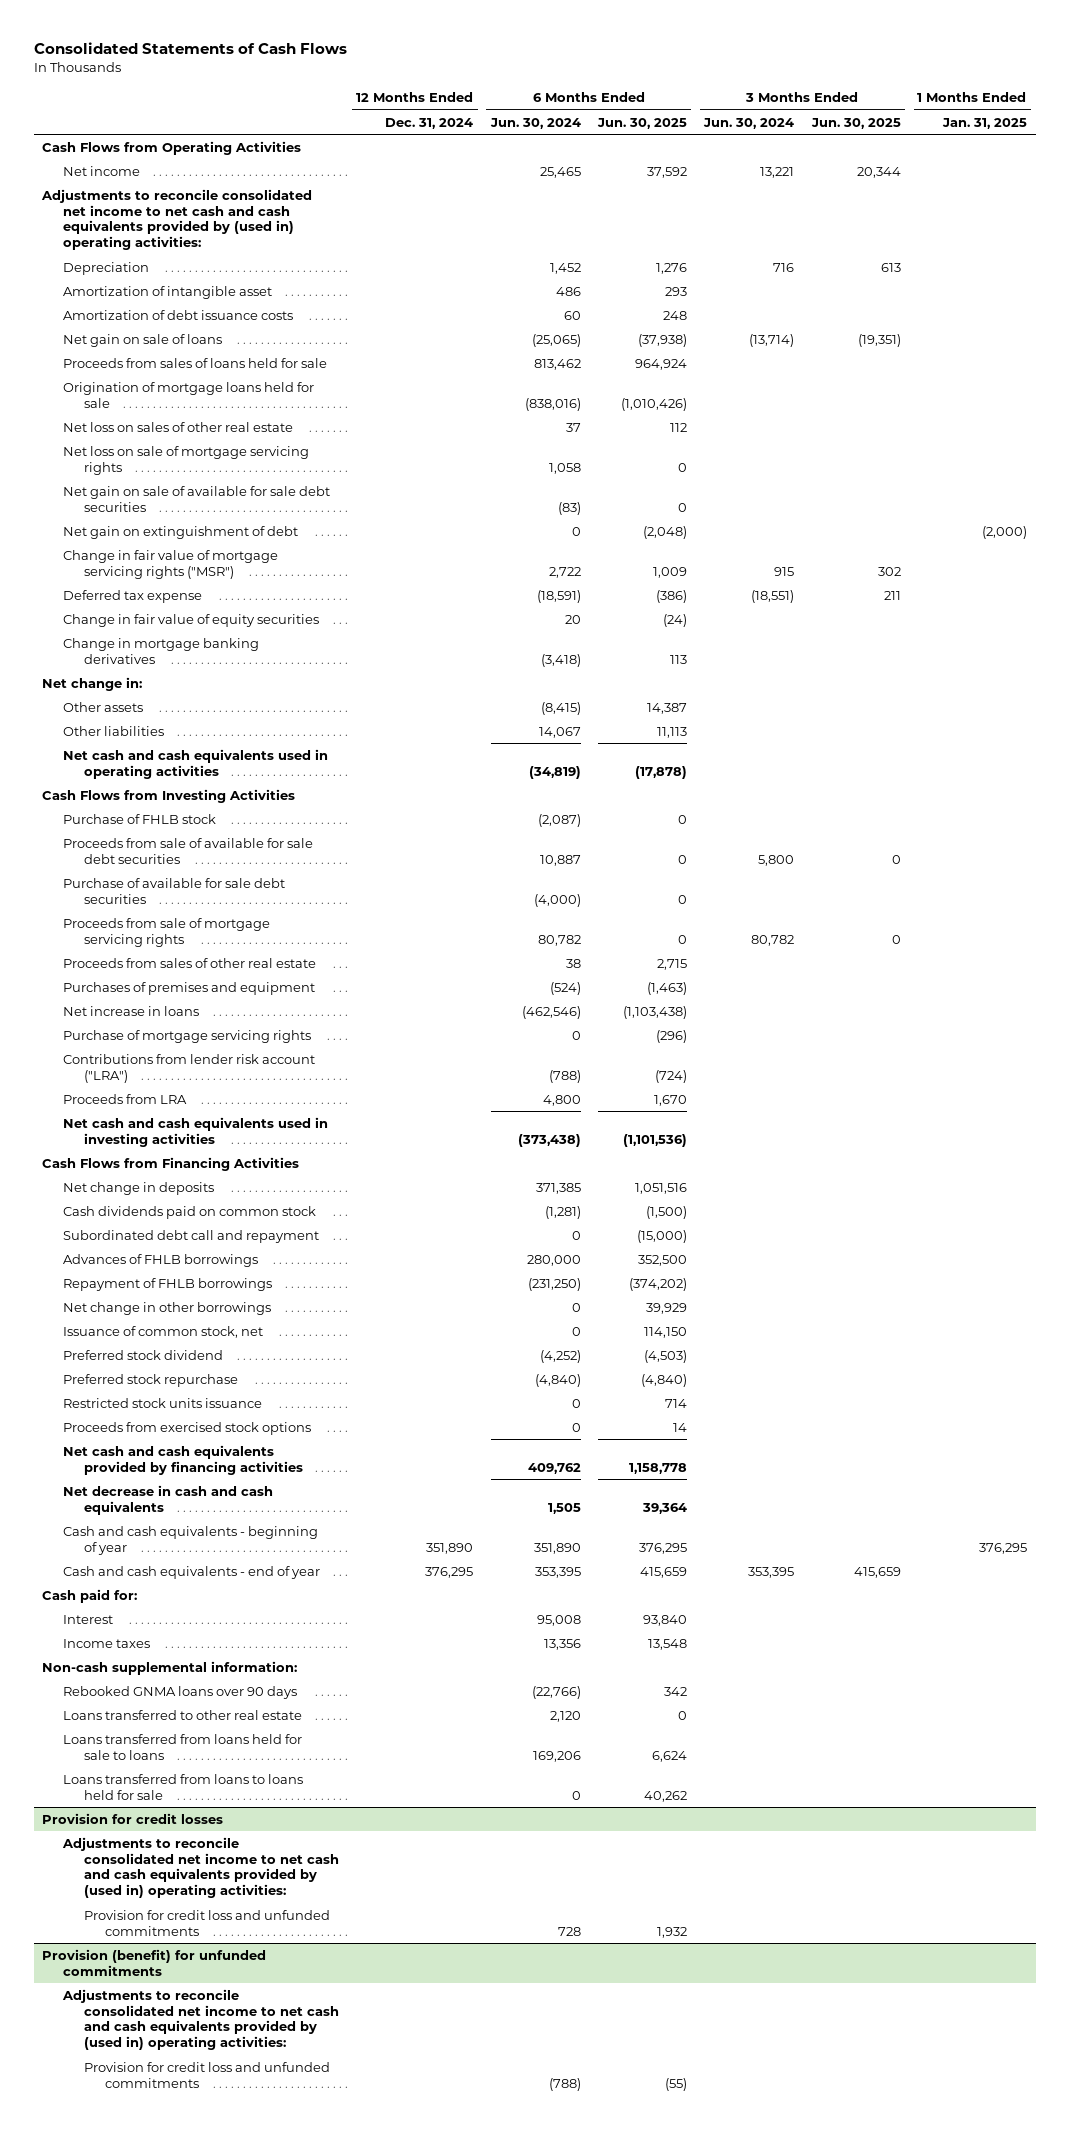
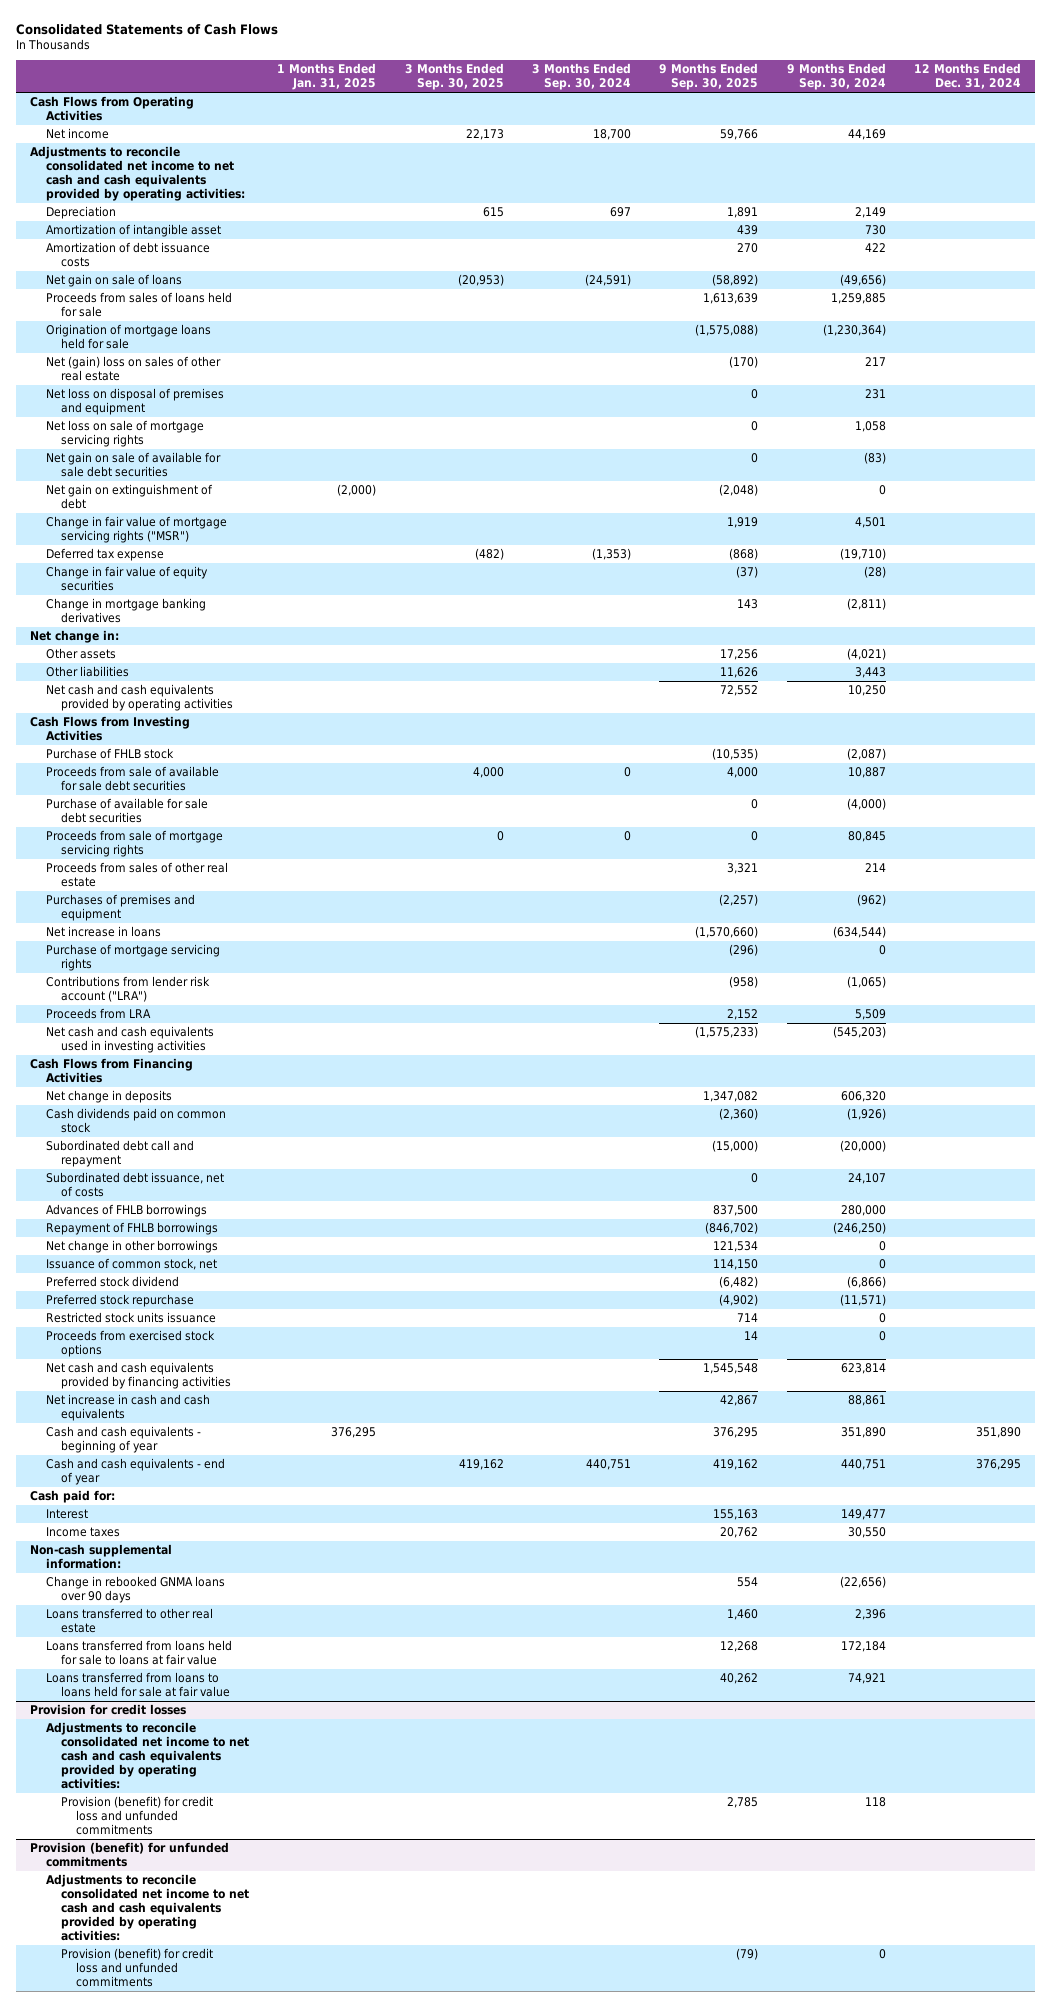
- | 12 Months Ended Dec. 31, 2024 | 6 Months Ended Jun. 30, 2024 | 6 Months Ended Jun. 30, 2025 | 3 Months Ended Jun. 30, 2024 | 3 Months Ended Jun. 30, 2025 | 1 Months Ended Jan. 31, 2025
+ | 1 Months Ended Jan. 31, 2025 | 3 Months Ended Sep. 30, 2025 | 3 Months Ended Sep. 30, 2024 | 9 Months Ended Sep. 30, 2025 | 9 Months Ended Sep. 30, 2024 | 12 Months Ended Dec. 31, 2024
- Adjustments to reconcile consolidated net income to net cash and cash equivalents provided by (used in) operating activities:
+ Adjustments to reconcile consolidated net income to net cash and cash equivalents provided by operating activities:
- Net loss on sales of other real estate | | 37 | 112 | | |
+ Net (gain) loss on sales of other real estate | | | | (170) | 217 |
+ Net loss on disposal of premises and equipment | | | | 0 | 231 |
- Net cash and cash equivalents used in operating activities | | (34,819) | (17,878) | | |
+ Net cash and cash equivalents provided by operating activities | | | | 72,552 | 10,250 |
+ Subordinated debt issuance, net of costs | | | | 0 | 24,107 |
- Net decrease in cash and cash equivalents | | 1,505 | 39,364 | | |
+ Net increase in cash and cash equivalents | | | | 42,867 | 88,861 |
- Rebooked GNMA loans over 90 days | | (22,766) | 342 | | |
+ Change in rebooked GNMA loans over 90 days | | | | 554 | (22,656) |
- Loans transferred from loans held for sale to loans | | 169,206 | 6,624 | | |
- Loans transferred from loans to loans held for sale | | 0 | 40,262 | | |
+ Loans transferred from loans held for sale to loans at fair value | | | | 12,268 | 172,184 |
+ Loans transferred from loans to loans held for sale at fair value | | | | 40,262 | 74,921 |
@ Provision for credit losses
- Adjustments to reconcile consolidated net income to net cash and cash equivalents provided by (used in) operating activities:
- Provision for credit loss and unfunded commitments | | 728 | 1,932 | | |
+ Adjustments to reconcile consolidated net income to net cash and cash equivalents provided by operating activities:
+ Provision (benefit) for credit loss and unfunded commitments | | | | 2,785 | 118 |
@ Provision (benefit) for unfunded commitments
- Adjustments to reconcile consolidated net income to net cash and cash equivalents provided by (used in) operating activities:
- Provision for credit loss and unfunded commitments | | (788) | (55) | | |
+ Adjustments to reconcile consolidated net income to net cash and cash equivalents provided by operating activities:
+ Provision (benefit) for credit loss and unfunded commitments | | | | (79) | 0 |

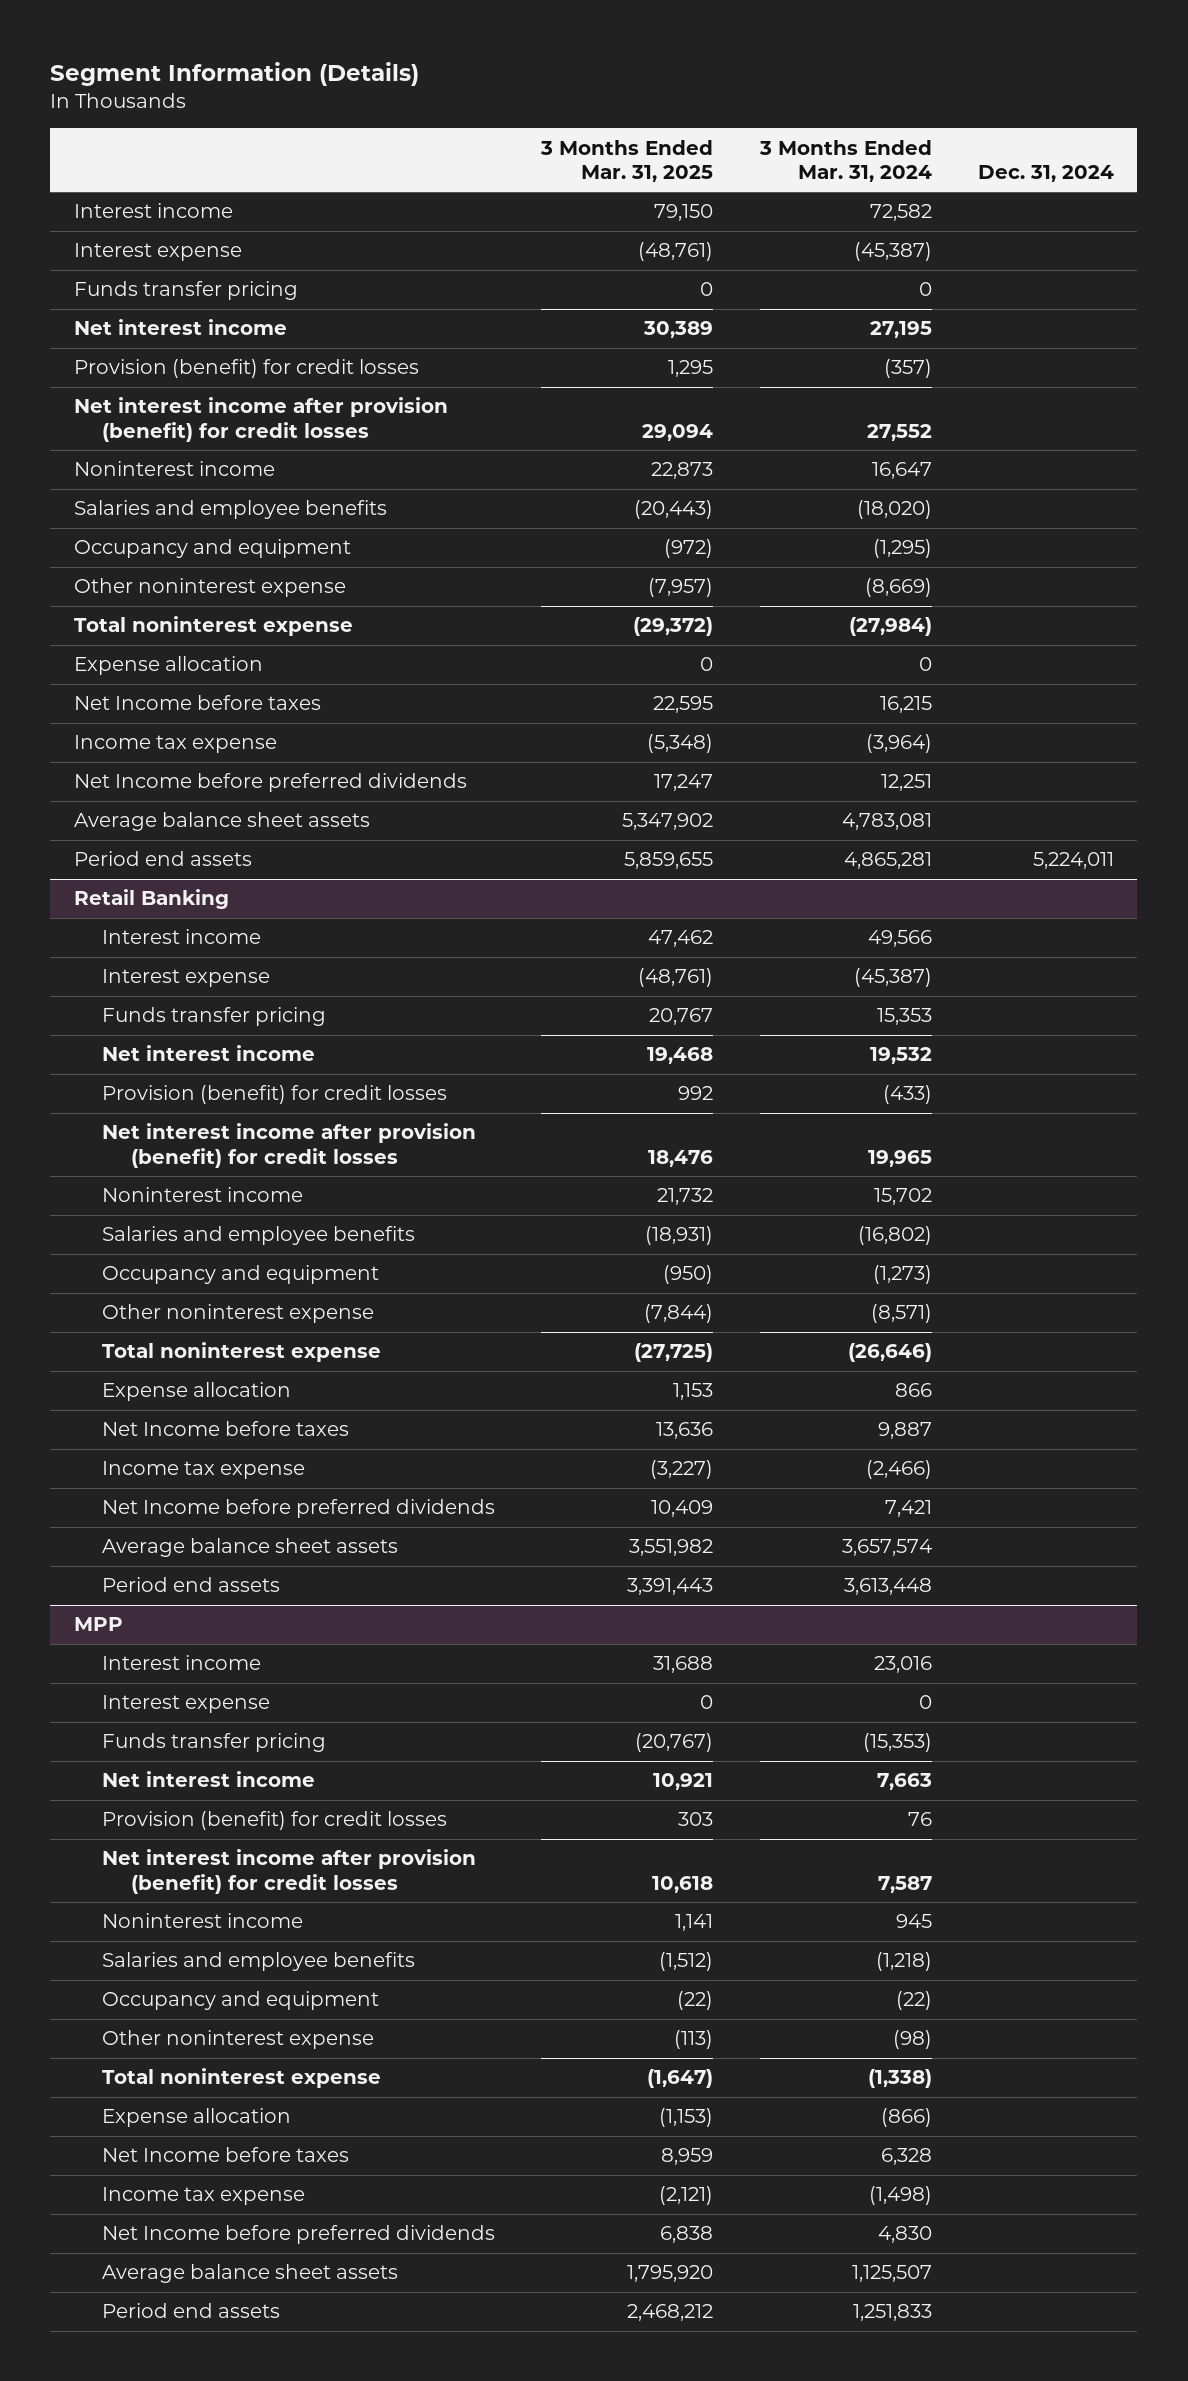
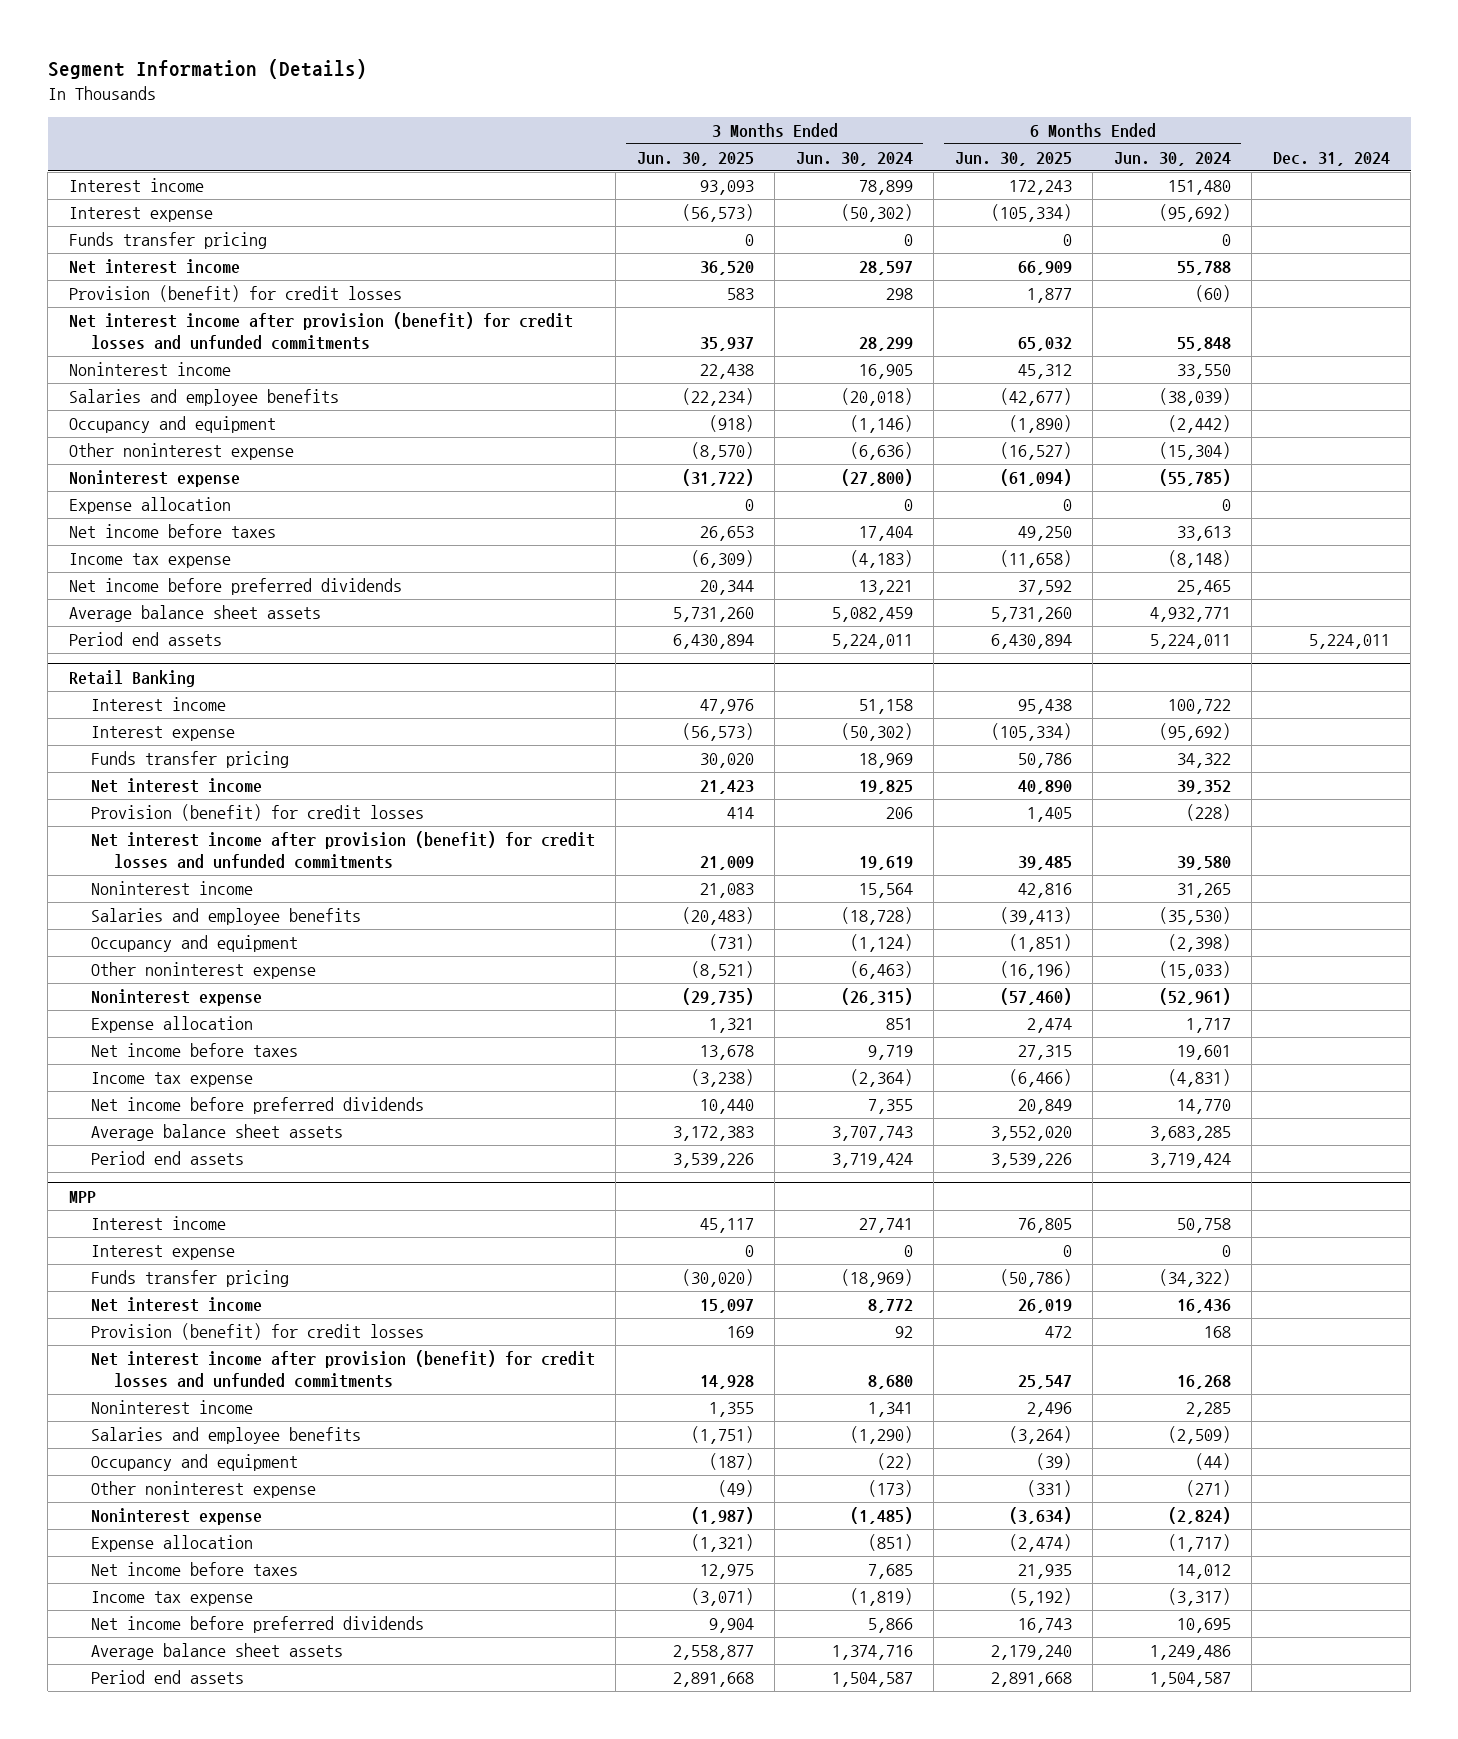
- | 3 Months Ended Mar. 31, 2025 | 3 Months Ended Mar. 31, 2024 | Dec. 31, 2024
+ | 3 Months Ended Jun. 30, 2025 | 3 Months Ended Jun. 30, 2024 | 6 Months Ended Jun. 30, 2025 | 6 Months Ended Jun. 30, 2024 | Dec. 31, 2024
- Net interest income after provision (benefit) for credit losses | 29,094 | 27,552 |
+ Net interest income after provision (benefit) for credit losses and unfunded commitments | 35,937 | 28,299 | 65,032 | 55,848 |
- Total noninterest expense | (29,372) | (27,984) |
+ Noninterest expense | (31,722) | (27,800) | (61,094) | (55,785) |
- Net Income before taxes | 22,595 | 16,215 |
+ Net income before taxes | 26,653 | 17,404 | 49,250 | 33,613 |
- Net Income before preferred dividends | 17,247 | 12,251 |
+ Net income before preferred dividends | 20,344 | 13,221 | 37,592 | 25,465 |
@ Retail Banking
- Net interest income after provision (benefit) for credit losses | 18,476 | 19,965 |
+ Net interest income after provision (benefit) for credit losses and unfunded commitments | 21,009 | 19,619 | 39,485 | 39,580 |
- Total noninterest expense | (27,725) | (26,646) |
+ Noninterest expense | (29,735) | (26,315) | (57,460) | (52,961) |
- Net Income before taxes | 13,636 | 9,887 |
+ Net income before taxes | 13,678 | 9,719 | 27,315 | 19,601 |
- Net Income before preferred dividends | 10,409 | 7,421 |
+ Net income before preferred dividends | 10,440 | 7,355 | 20,849 | 14,770 |
@ MPP
- Net interest income after provision (benefit) for credit losses | 10,618 | 7,587 |
+ Net interest income after provision (benefit) for credit losses and unfunded commitments | 14,928 | 8,680 | 25,547 | 16,268 |
- Total noninterest expense | (1,647) | (1,338) |
+ Noninterest expense | (1,987) | (1,485) | (3,634) | (2,824) |
- Net Income before taxes | 8,959 | 6,328 |
+ Net income before taxes | 12,975 | 7,685 | 21,935 | 14,012 |
- Net Income before preferred dividends | 6,838 | 4,830 |
+ Net income before preferred dividends | 9,904 | 5,866 | 16,743 | 10,695 |

